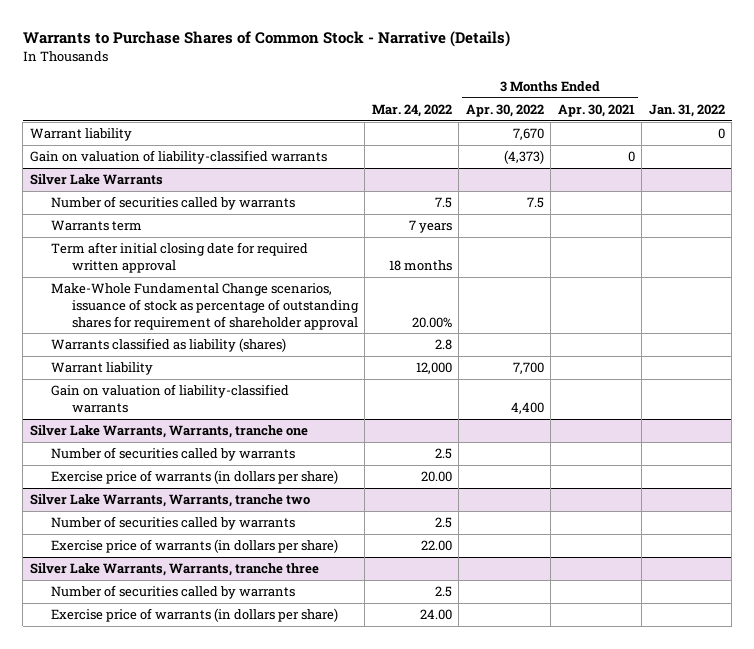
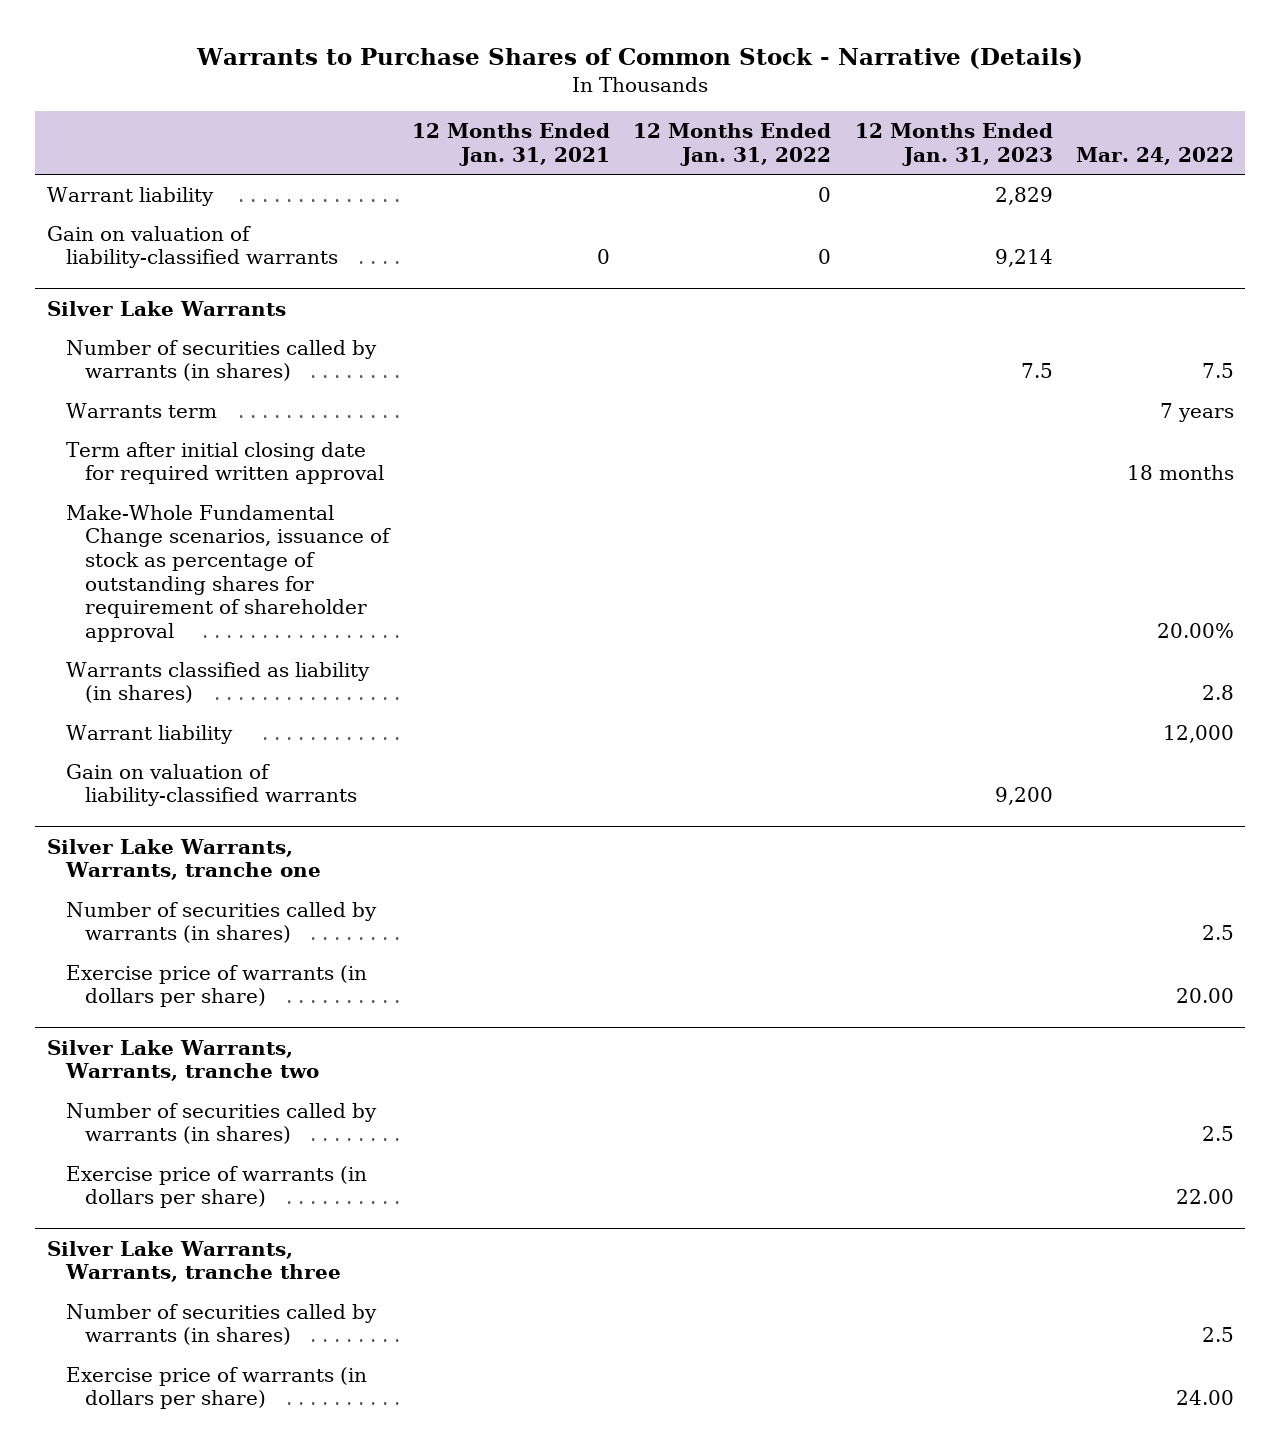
- | Mar. 24, 2022 | 3 Months Ended Apr. 30, 2022 | 3 Months Ended Apr. 30, 2021 | Jan. 31, 2022
+ | 12 Months Ended Jan. 31, 2021 | 12 Months Ended Jan. 31, 2022 | 12 Months Ended Jan. 31, 2023 | Mar. 24, 2022
@ Silver Lake Warrants
- Number of securities called by warrants | 7.5 | 7.5 | |
+ Number of securities called by warrants (in shares) | | | 7.5 | 7.5
- Warrants classified as liability (shares) | 2.8 | | |
+ Warrants classified as liability (in shares) | | | | 2.8
@ Silver Lake Warrants, Warrants, tranche one
- Number of securities called by warrants | 2.5 | | |
+ Number of securities called by warrants (in shares) | | | | 2.5
@ Silver Lake Warrants, Warrants, tranche two
- Number of securities called by warrants | 2.5 | | |
+ Number of securities called by warrants (in shares) | | | | 2.5
@ Silver Lake Warrants, Warrants, tranche three
- Number of securities called by warrants | 2.5 | | |
+ Number of securities called by warrants (in shares) | | | | 2.5

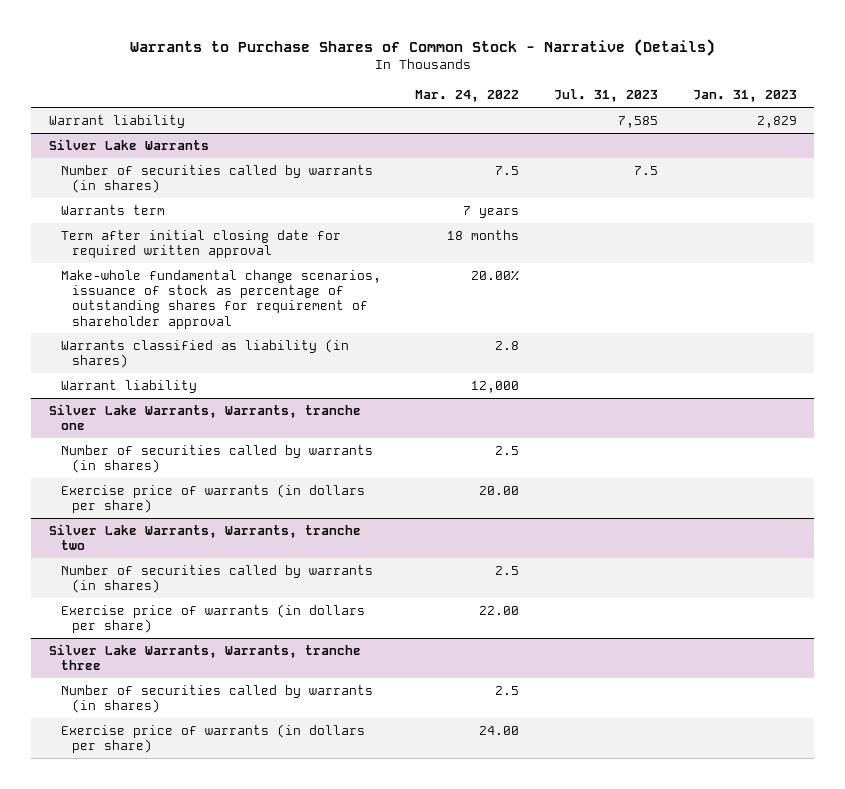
- | 12 Months Ended Jan. 31, 2021 | 12 Months Ended Jan. 31, 2022 | 12 Months Ended Jan. 31, 2023 | Mar. 24, 2022
+ | Mar. 24, 2022 | Jul. 31, 2023 | Jan. 31, 2023
- Gain on valuation of liability-classified warrants | 0 | 0 | 9,214 |
@ Silver Lake Warrants
- Make-Whole Fundamental Change scenarios, issuance of stock as percentage of outstanding shares for requirement of shareholder approval | | | | 20.00%
+ Make-whole fundamental change scenarios, issuance of stock as percentage of outstanding shares for requirement of shareholder approval | 20.00% | |
- Gain on valuation of liability-classified warrants | | | 9,200 |

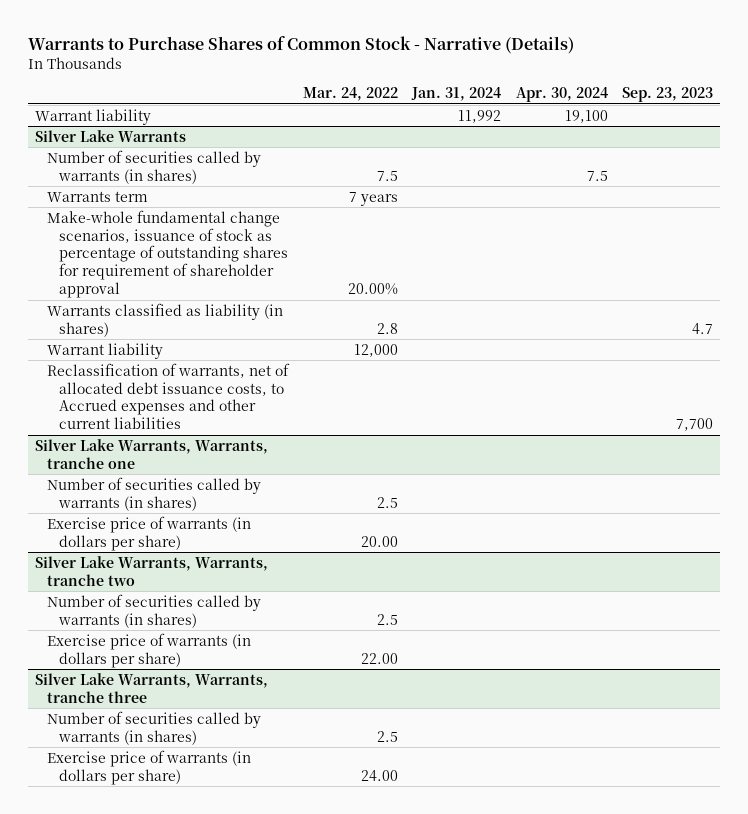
- | Mar. 24, 2022 | Jul. 31, 2023 | Jan. 31, 2023
+ | Mar. 24, 2022 | Jan. 31, 2024 | Apr. 30, 2024 | Sep. 23, 2023
@ Silver Lake Warrants
- Term after initial closing date for required written approval | 18 months | |
+ Reclassification of warrants, net of allocated debt issuance costs, to Accrued expenses and other current liabilities | | | | 7,700

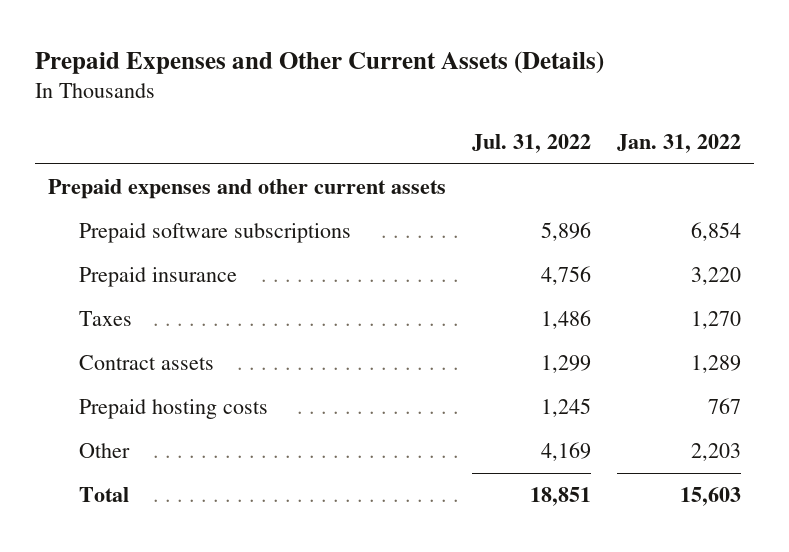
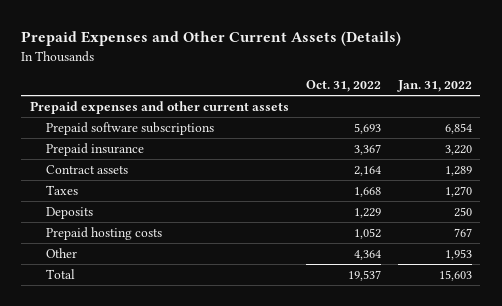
- | Jul. 31, 2022 | Jan. 31, 2022
+ | Oct. 31, 2022 | Jan. 31, 2022
moved down: Taxes | 1,668 | 1,270
+ Deposits | 1,229 | 250
- Other | 4,169 | 2,203
+ Other | 4,364 | 1,953

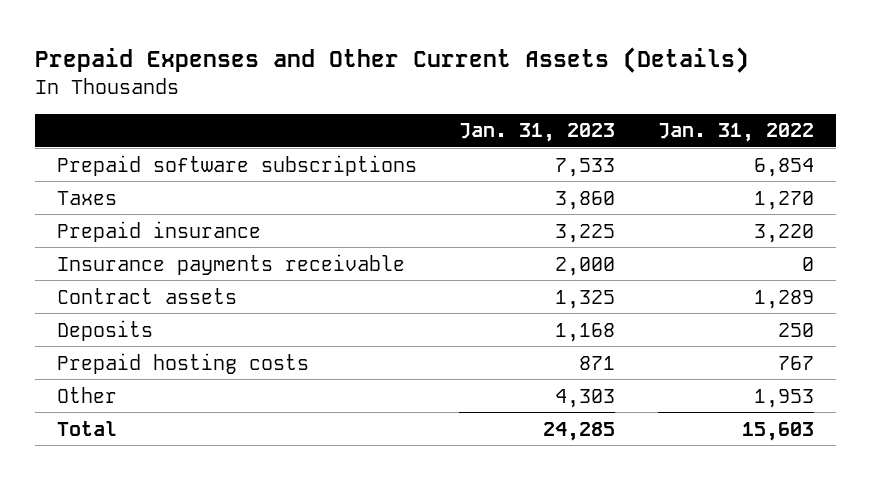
- | Oct. 31, 2022 | Jan. 31, 2022
+ | Jan. 31, 2023 | Jan. 31, 2022
- Prepaid expenses and other current assets
moved up: Taxes | 3,860 | 1,270
+ Insurance payments receivable | 2,000 | 0

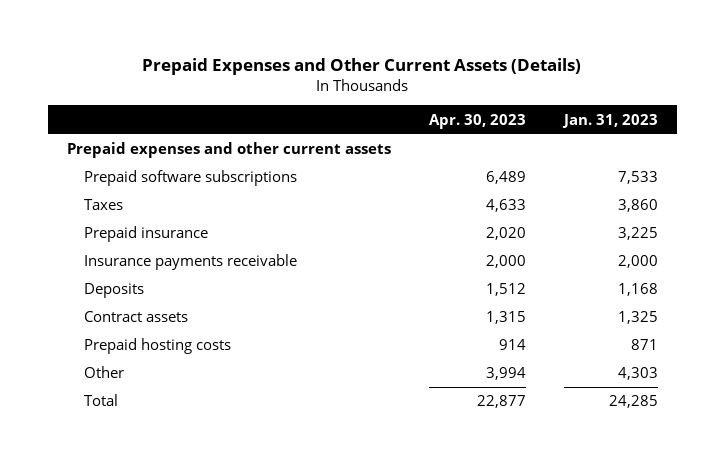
- | Jan. 31, 2023 | Jan. 31, 2022
+ | Apr. 30, 2023 | Jan. 31, 2023
+ Prepaid expenses and other current assets
moved down: Contract assets | 1,315 | 1,325

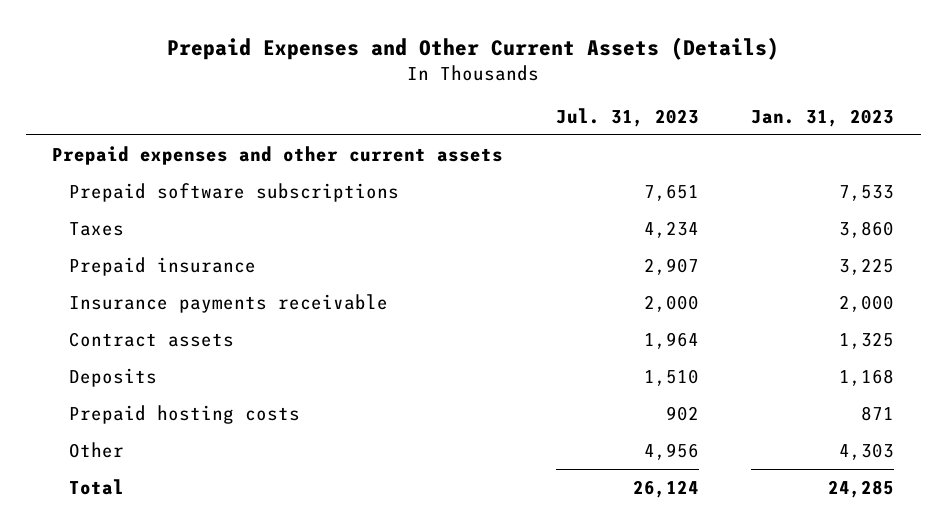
- | Apr. 30, 2023 | Jan. 31, 2023
+ | Jul. 31, 2023 | Jan. 31, 2023
moved down: Deposits | 1,510 | 1,168

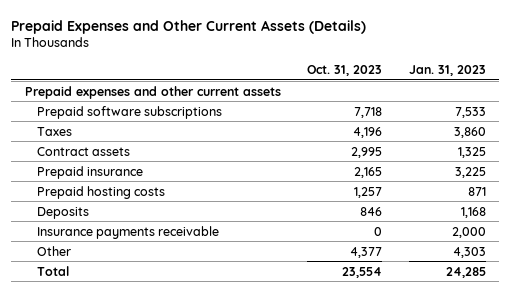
- | Jul. 31, 2023 | Jan. 31, 2023
+ | Oct. 31, 2023 | Jan. 31, 2023
moved down: Prepaid insurance | 2,165 | 3,225
moved down: Deposits | 846 | 1,168
moved down: Insurance payments receivable | 0 | 2,000

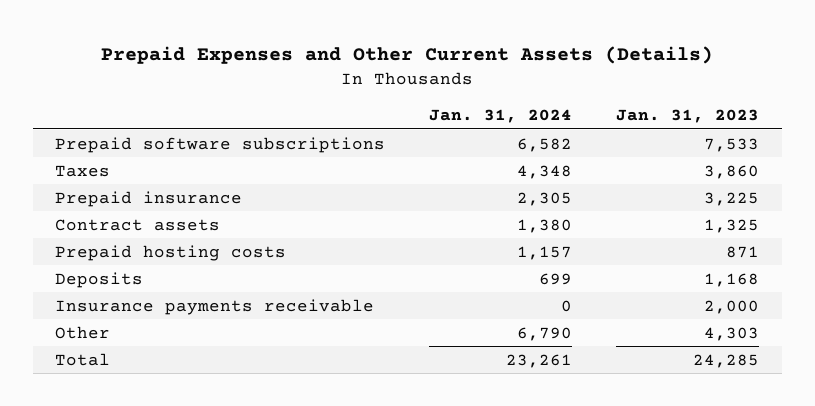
- | Oct. 31, 2023 | Jan. 31, 2023
+ | Jan. 31, 2024 | Jan. 31, 2023
- Prepaid expenses and other current assets
moved down: Contract assets | 1,380 | 1,325

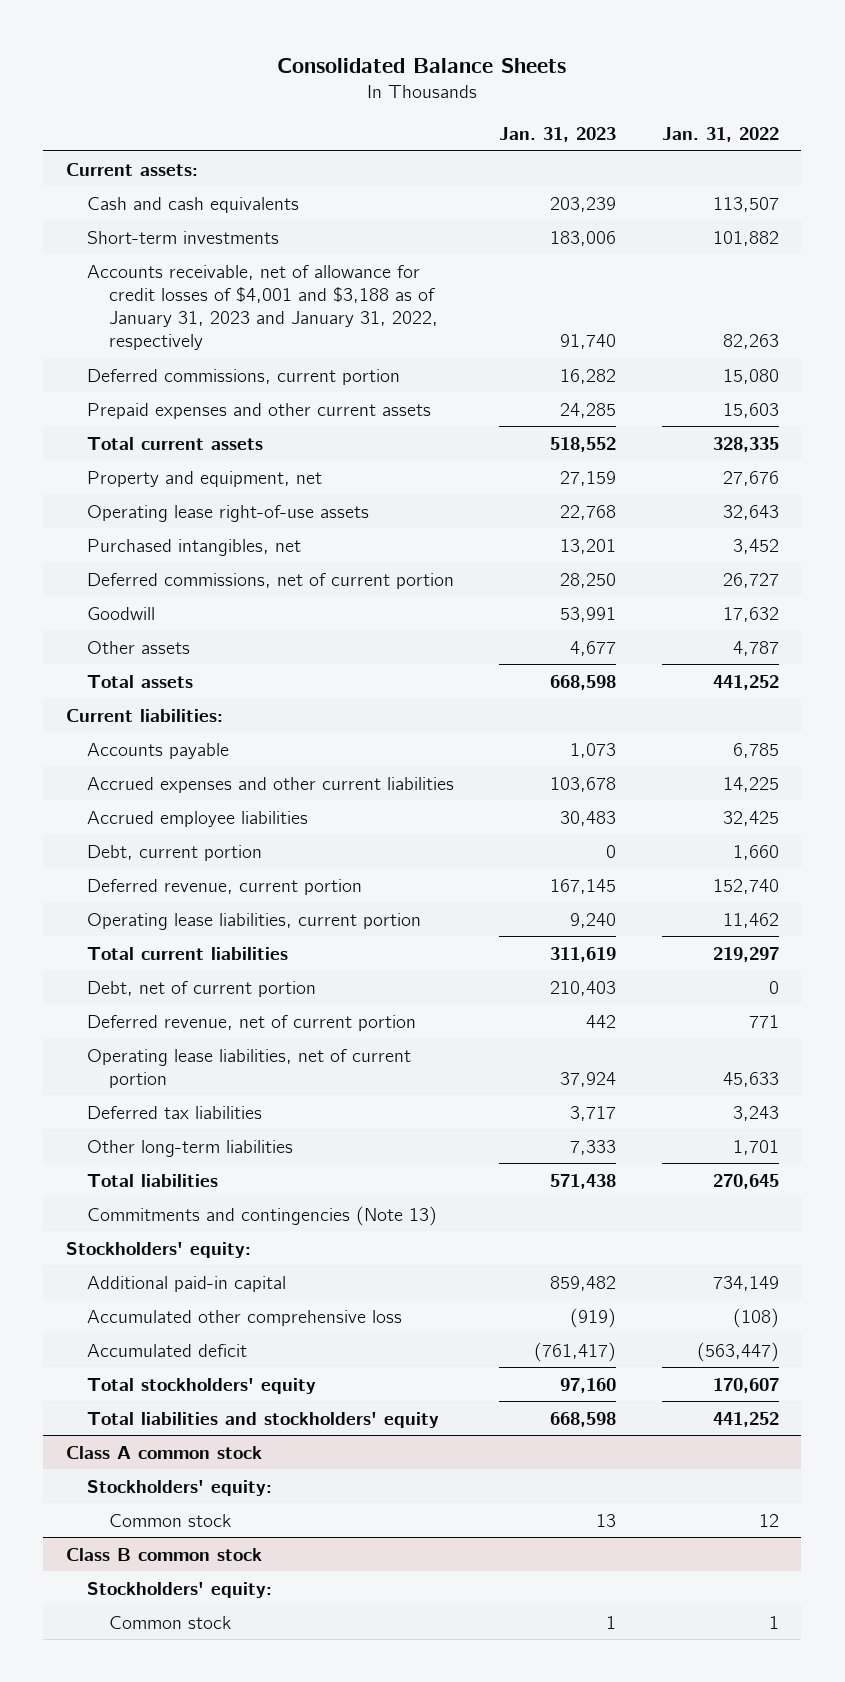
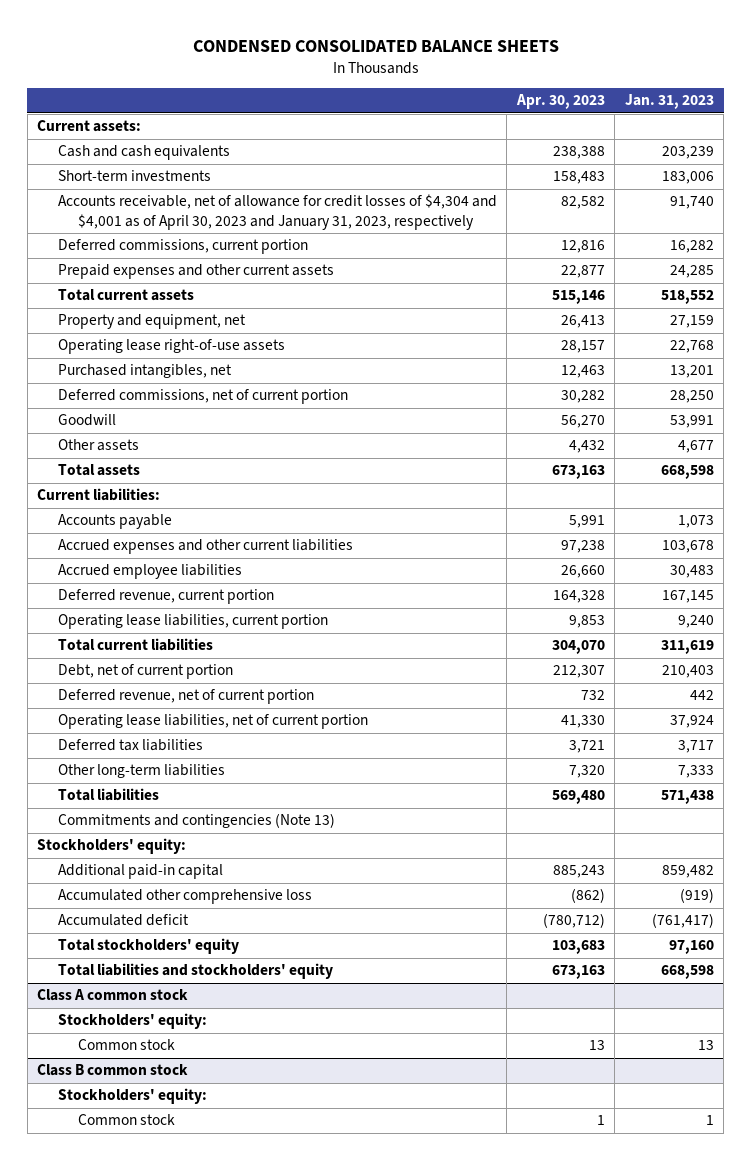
- Consolidated Balance Sheets
+ CONDENSED CONSOLIDATED BALANCE SHEETS
- | Jan. 31, 2023 | Jan. 31, 2022
+ | Apr. 30, 2023 | Jan. 31, 2023
- Accounts receivable, net of allowance for credit losses of $4,001 and $3,188 as of January 31, 2023 and January 31, 2022, respectively | 91,740 | 82,263
+ Accounts receivable, net of allowance for credit losses of $4,304 and $4,001 as of April 30, 2023 and January 31, 2023, respectively | 82,582 | 91,740
- Debt, current portion | 0 | 1,660

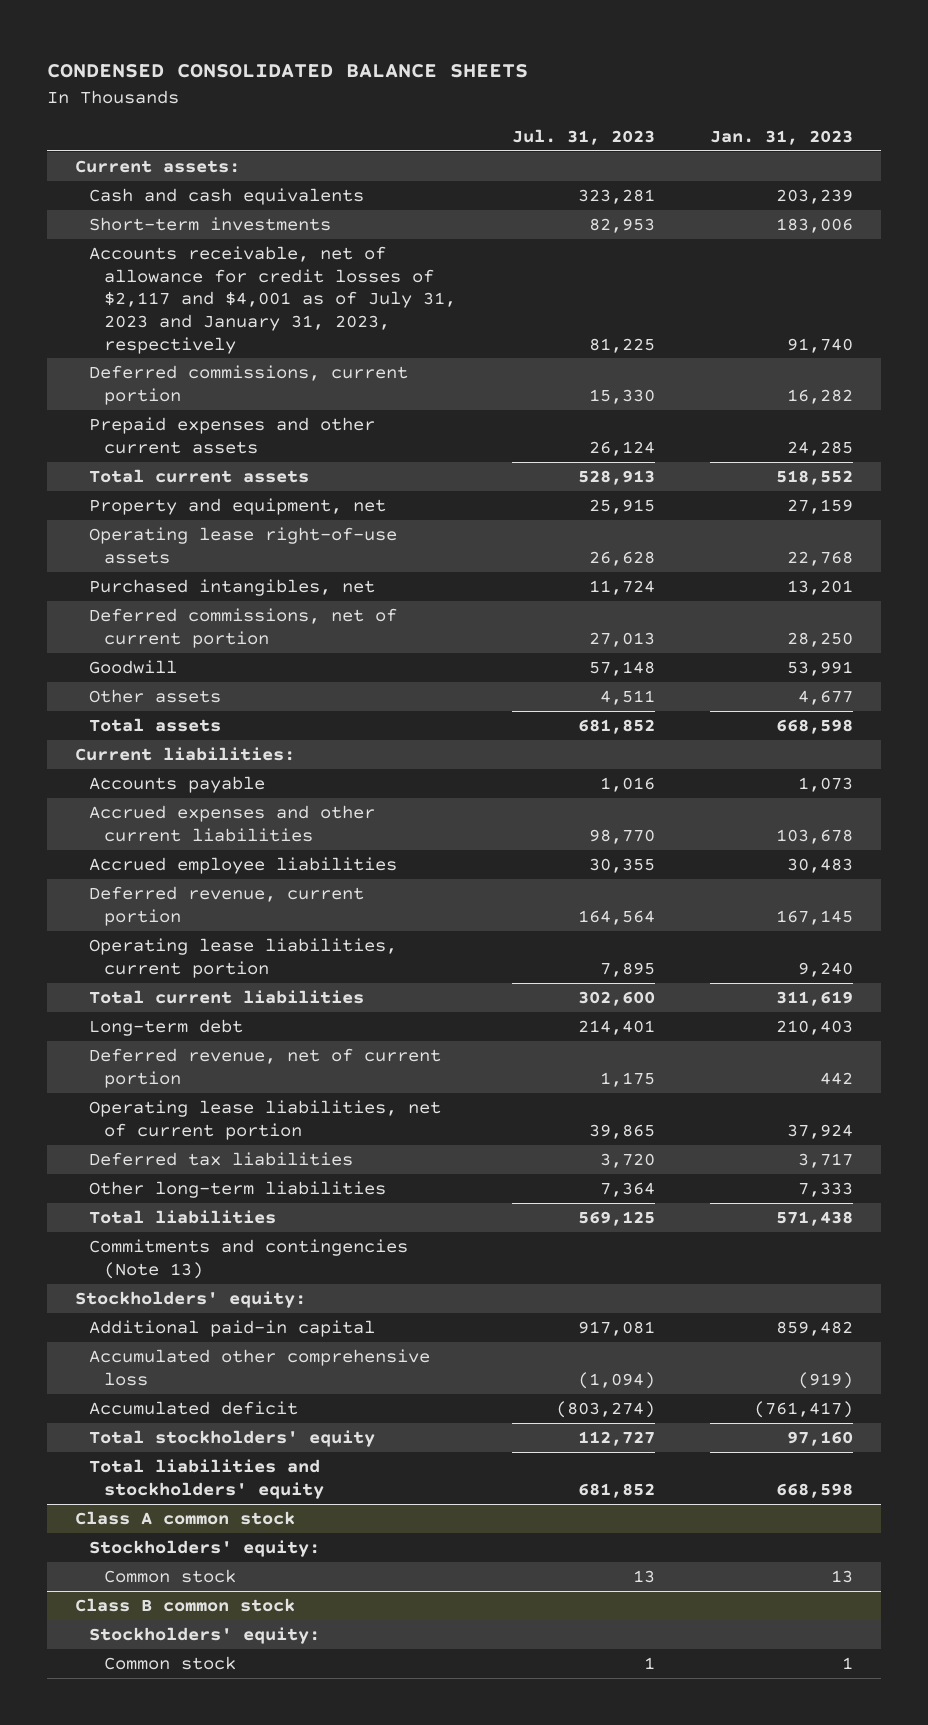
- | Apr. 30, 2023 | Jan. 31, 2023
+ | Jul. 31, 2023 | Jan. 31, 2023
- Accounts receivable, net of allowance for credit losses of $4,304 and $4,001 as of April 30, 2023 and January 31, 2023, respectively | 82,582 | 91,740
+ Accounts receivable, net of allowance for credit losses of $2,117 and $4,001 as of July 31, 2023 and January 31, 2023, respectively | 81,225 | 91,740
- Debt, net of current portion | 212,307 | 210,403
+ Long-term debt | 214,401 | 210,403

